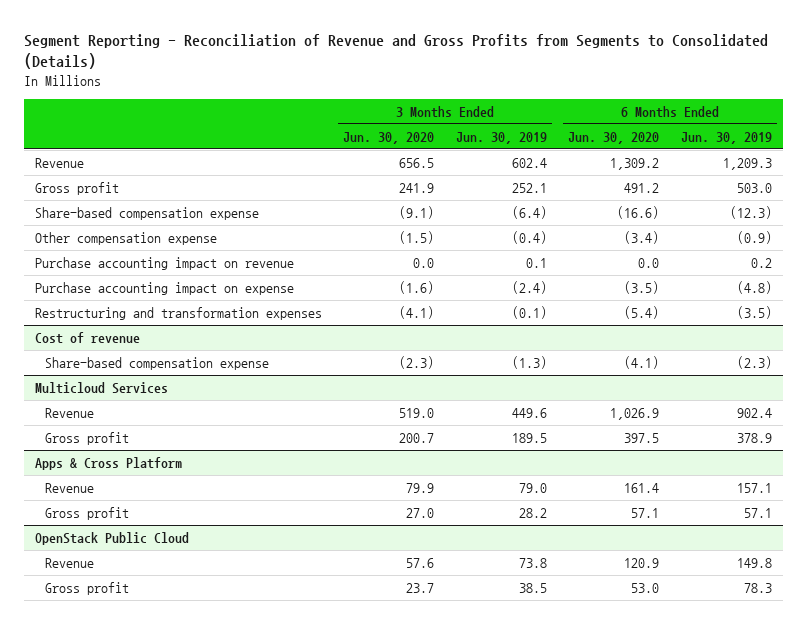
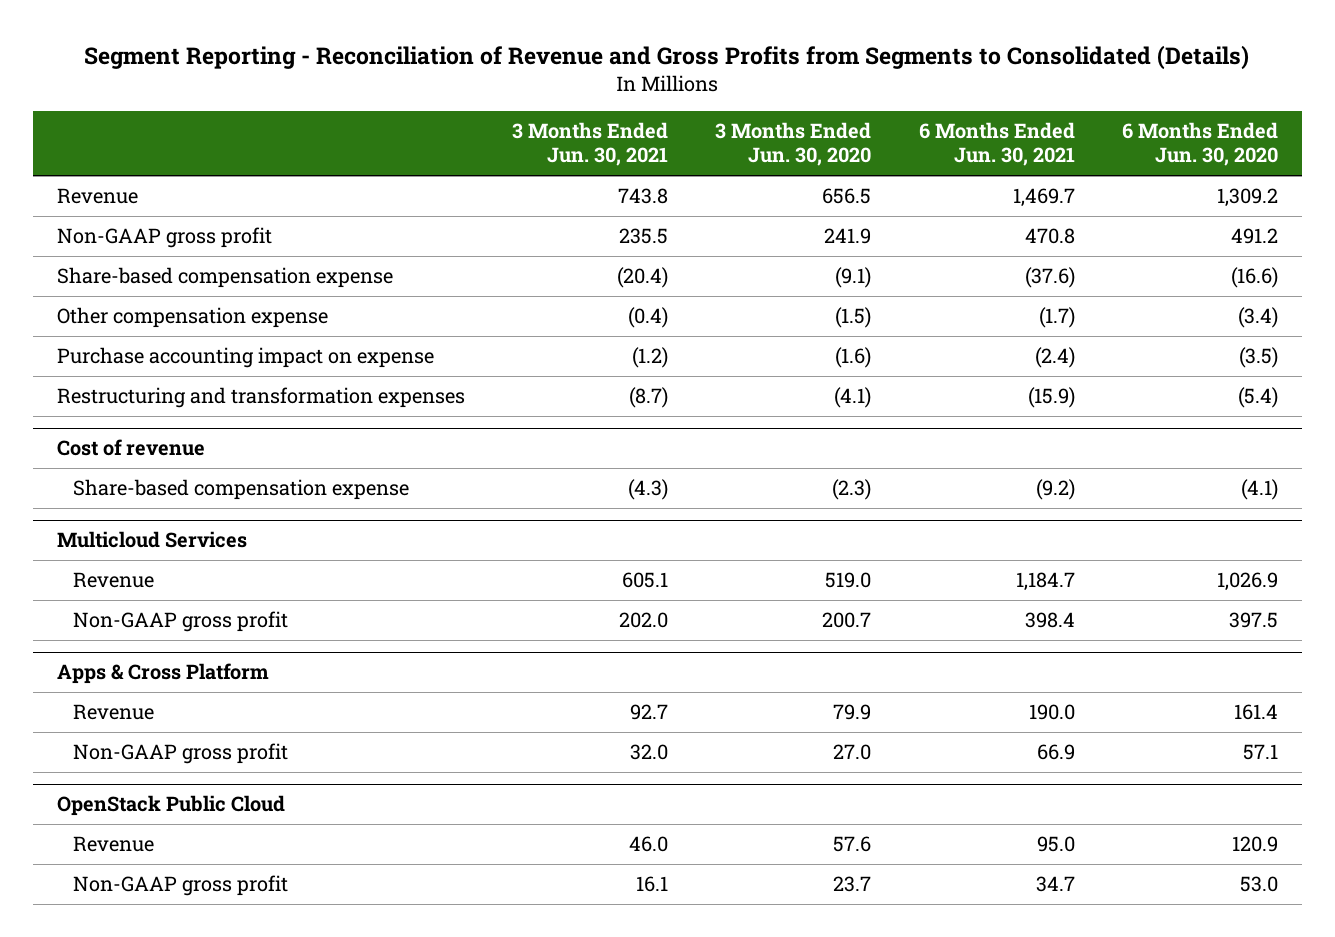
- | 3 Months Ended Jun. 30, 2020 | 3 Months Ended Jun. 30, 2019 | 6 Months Ended Jun. 30, 2020 | 6 Months Ended Jun. 30, 2019
+ | 3 Months Ended Jun. 30, 2021 | 3 Months Ended Jun. 30, 2020 | 6 Months Ended Jun. 30, 2021 | 6 Months Ended Jun. 30, 2020
- Gross profit | 241.9 | 252.1 | 491.2 | 503.0
+ Non-GAAP gross profit | 235.5 | 241.9 | 470.8 | 491.2
- Purchase accounting impact on revenue | 0.0 | 0.1 | 0.0 | 0.2
@ Multicloud Services
- Gross profit | 200.7 | 189.5 | 397.5 | 378.9
+ Non-GAAP gross profit | 202.0 | 200.7 | 398.4 | 397.5
@ Apps & Cross Platform
- Gross profit | 27.0 | 28.2 | 57.1 | 57.1
+ Non-GAAP gross profit | 32.0 | 27.0 | 66.9 | 57.1
@ OpenStack Public Cloud
- Gross profit | 23.7 | 38.5 | 53.0 | 78.3
+ Non-GAAP gross profit | 16.1 | 23.7 | 34.7 | 53.0

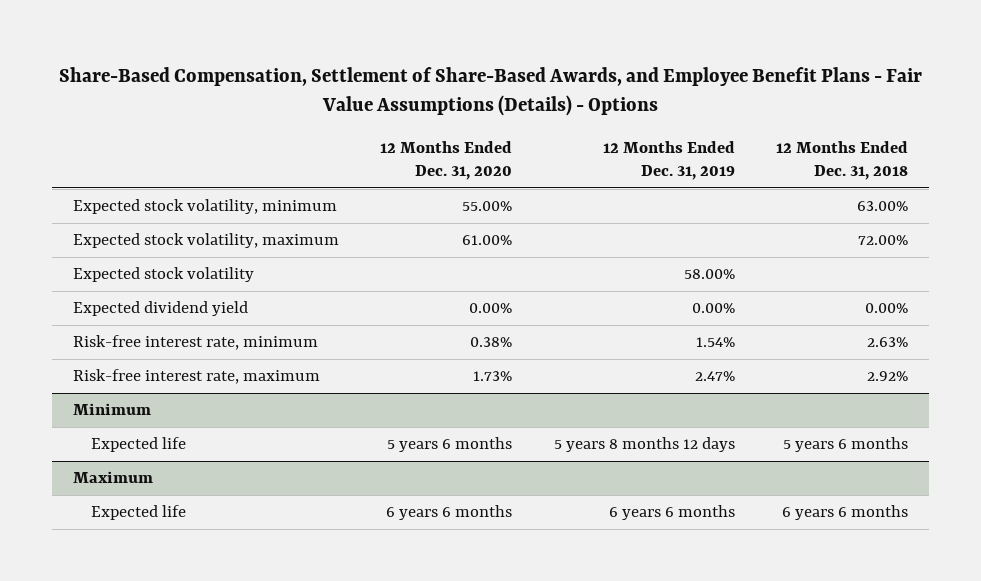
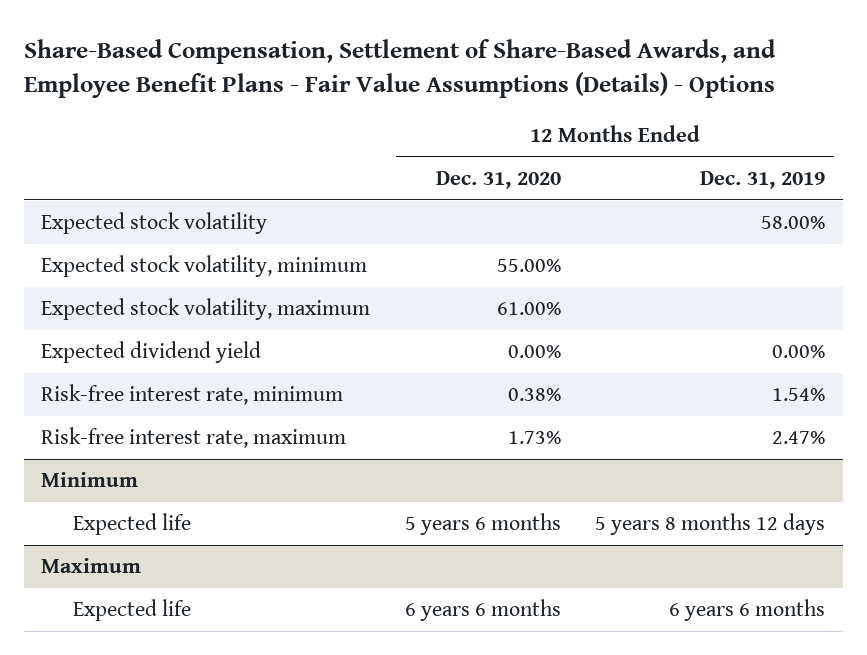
- | 12 Months Ended Dec. 31, 2020 | 12 Months Ended Dec. 31, 2019 | 12 Months Ended Dec. 31, 2018
+ | 12 Months Ended Dec. 31, 2020 | 12 Months Ended Dec. 31, 2019
moved up: Expected stock volatility | | 58.00%

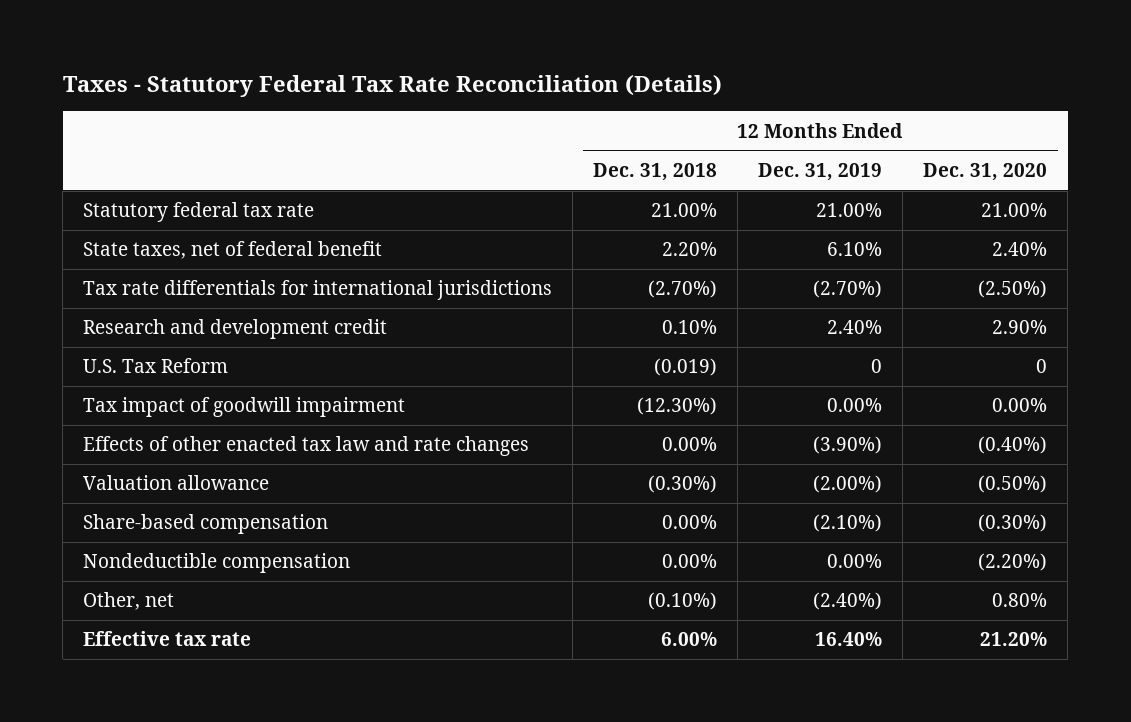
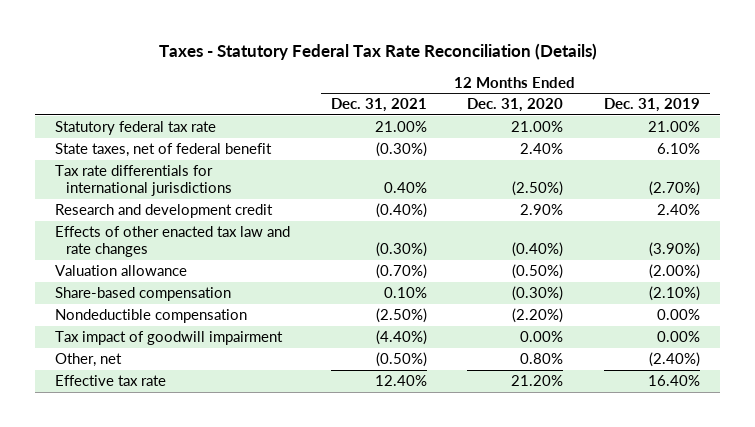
- | 12 Months Ended Dec. 31, 2018 | 12 Months Ended Dec. 31, 2019 | 12 Months Ended Dec. 31, 2020
+ | 12 Months Ended Dec. 31, 2021 | 12 Months Ended Dec. 31, 2020 | 12 Months Ended Dec. 31, 2019
- U.S. Tax Reform | (0.019) | 0 | 0
moved down: Tax impact of goodwill impairment | (4.40%) | 0.00% | 0.00%

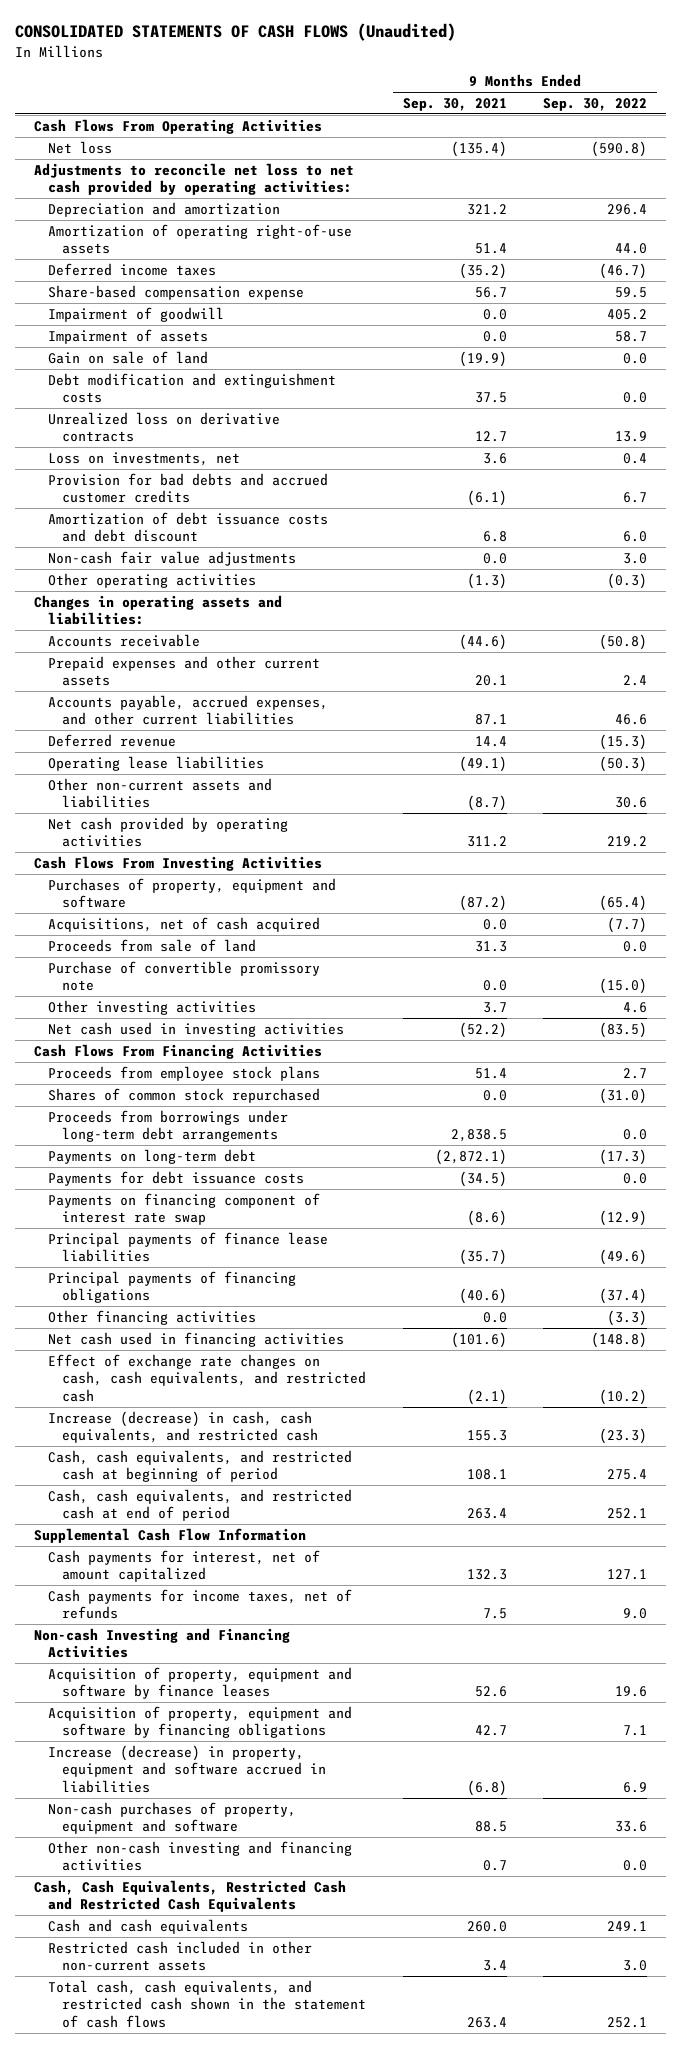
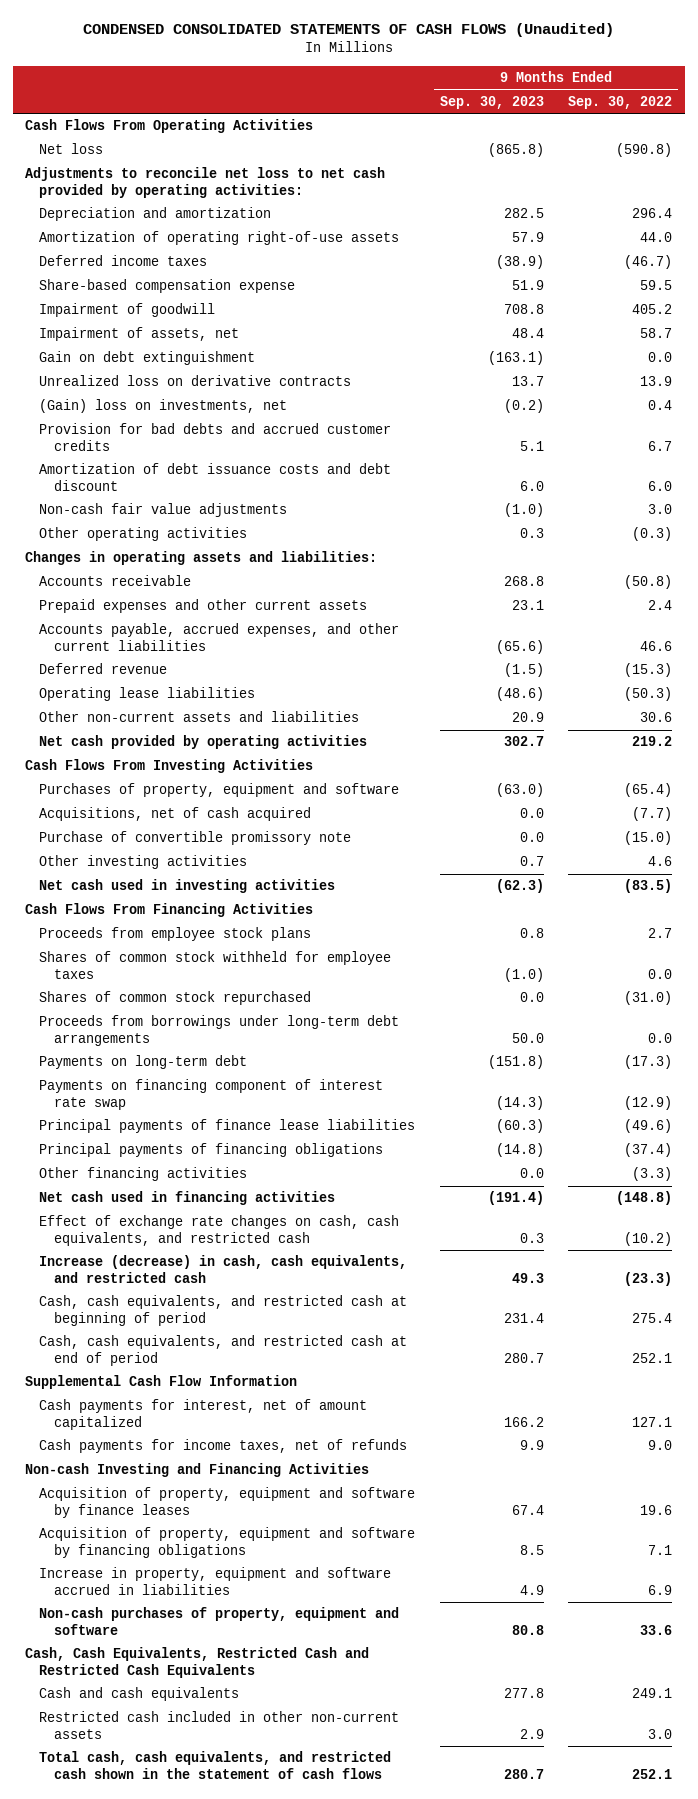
- CONSOLIDATED STATEMENTS OF CASH FLOWS (Unaudited)
+ CONDENSED CONSOLIDATED STATEMENTS OF CASH FLOWS (Unaudited)
- | 9 Months Ended Sep. 30, 2021 | 9 Months Ended Sep. 30, 2022
+ | 9 Months Ended Sep. 30, 2023 | 9 Months Ended Sep. 30, 2022
- Impairment of assets | 0.0 | 58.7
- Gain on sale of land | (19.9) | 0.0
- Debt modification and extinguishment costs | 37.5 | 0.0
+ Impairment of assets, net | 48.4 | 58.7
+ Gain on debt extinguishment | (163.1) | 0.0
- Loss on investments, net | 3.6 | 0.4
+ (Gain) loss on investments, net | (0.2) | 0.4
- Proceeds from sale of land | 31.3 | 0.0
+ Shares of common stock withheld for employee taxes | (1.0) | 0.0
- Payments for debt issuance costs | (34.5) | 0.0
- Increase (decrease) in property, equipment and software accrued in liabilities | (6.8) | 6.9
+ Increase in property, equipment and software accrued in liabilities | 4.9 | 6.9
- Other non-cash investing and financing activities | 0.7 | 0.0

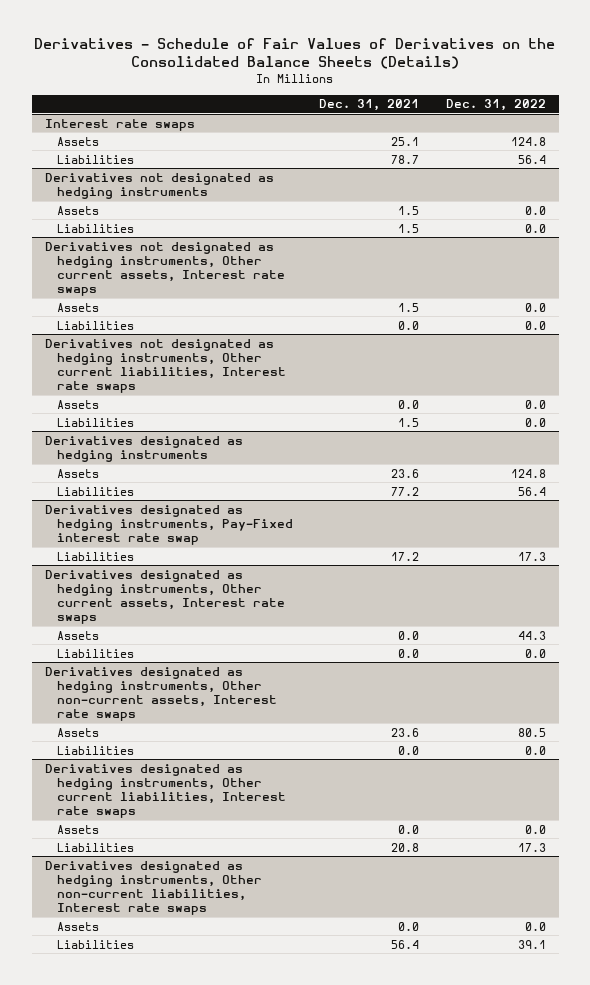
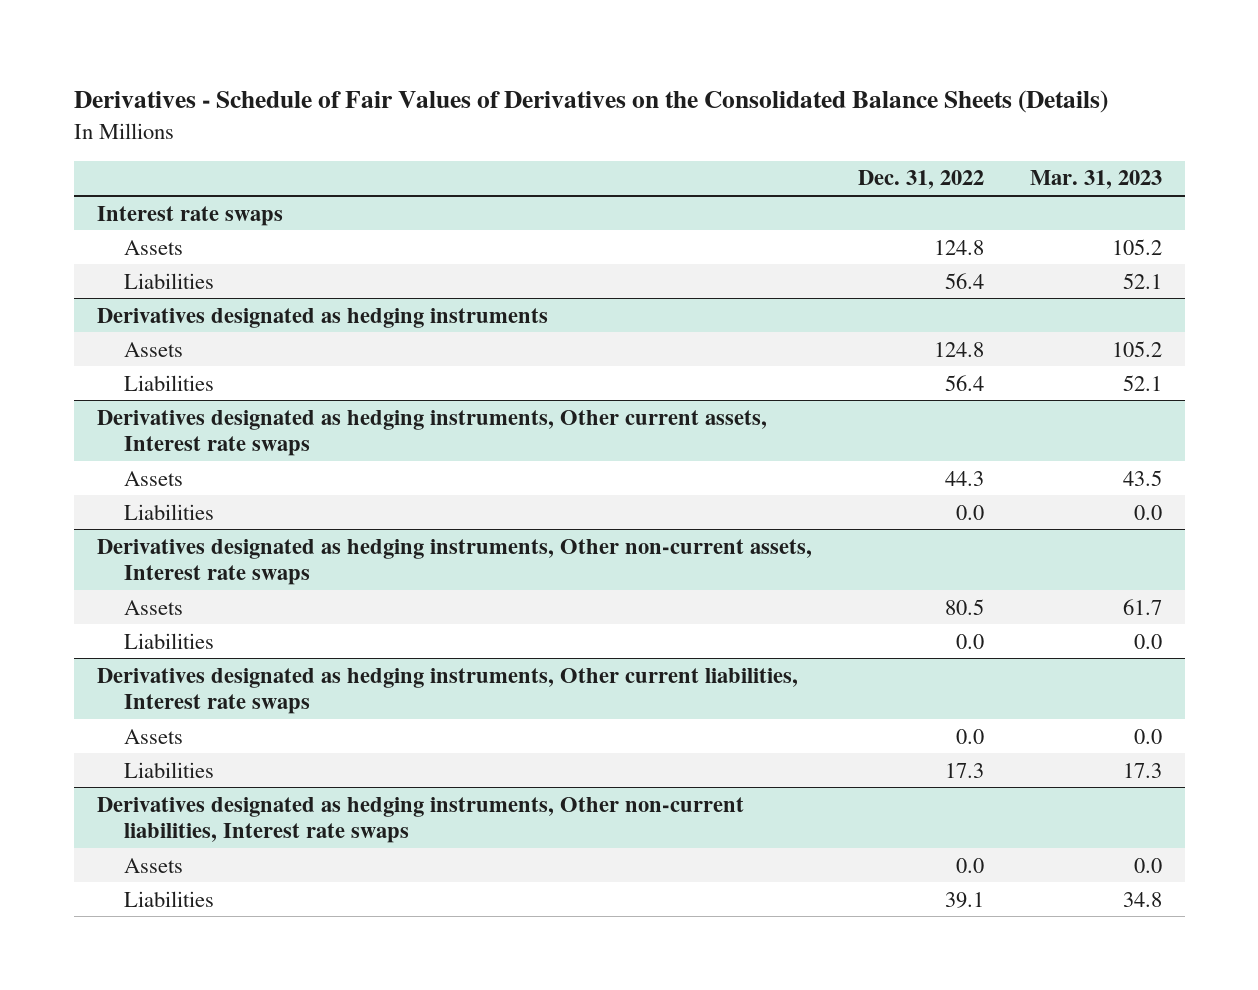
- | Dec. 31, 2021 | Dec. 31, 2022
+ | Dec. 31, 2022 | Mar. 31, 2023
- Derivatives not designated as hedging instruments
- Assets | 1.5 | 0.0
- Liabilities | 1.5 | 0.0
- Derivatives not designated as hedging instruments, Other current assets, Interest rate swaps
- Assets | 1.5 | 0.0
- Liabilities | 0.0 | 0.0
- Derivatives not designated as hedging instruments, Other current liabilities, Interest rate swaps
- Assets | 0.0 | 0.0
- Liabilities | 1.5 | 0.0
- Derivatives designated as hedging instruments, Pay-Fixed interest rate swap
- Liabilities | 17.2 | 17.3

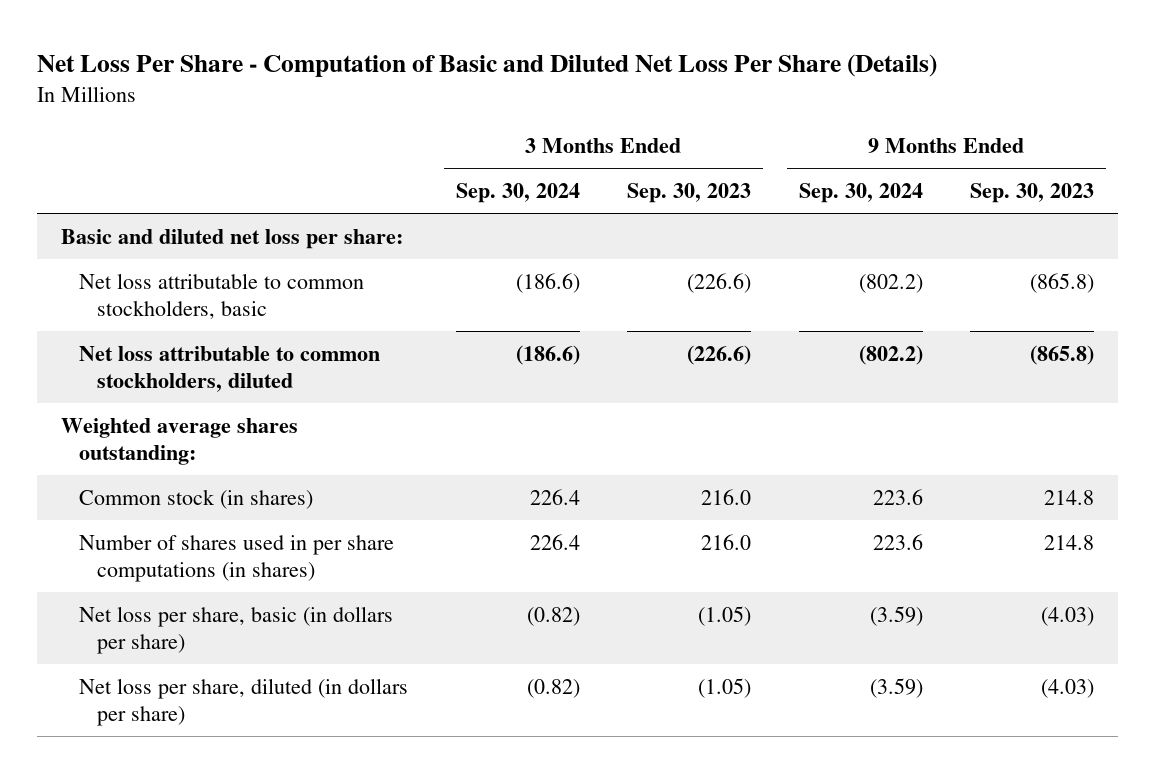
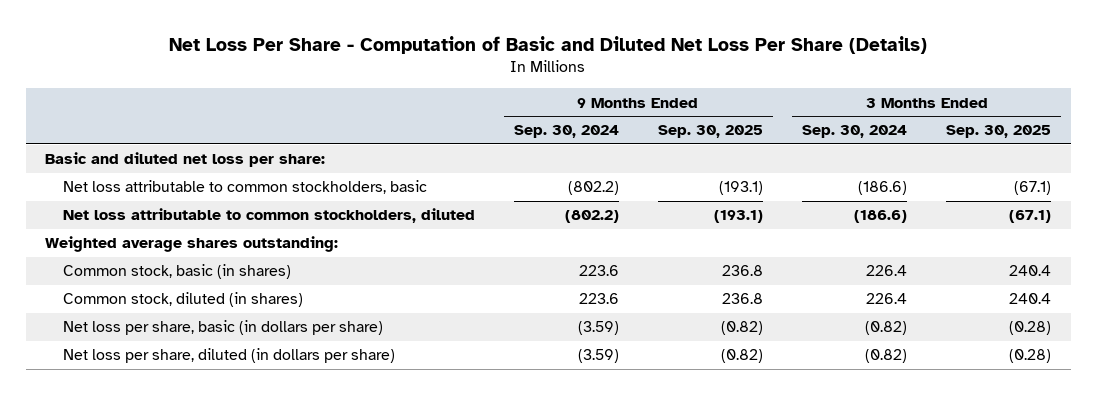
- | 3 Months Ended Sep. 30, 2024 | 3 Months Ended Sep. 30, 2023 | 9 Months Ended Sep. 30, 2024 | 9 Months Ended Sep. 30, 2023
+ | 9 Months Ended Sep. 30, 2024 | 9 Months Ended Sep. 30, 2025 | 3 Months Ended Sep. 30, 2024 | 3 Months Ended Sep. 30, 2025
- Common stock (in shares) | 226.4 | 216.0 | 223.6 | 214.8
- Number of shares used in per share computations (in shares) | 226.4 | 216.0 | 223.6 | 214.8
+ Common stock, basic (in shares) | 223.6 | 236.8 | 226.4 | 240.4
+ Common stock, diluted (in shares) | 223.6 | 236.8 | 226.4 | 240.4

